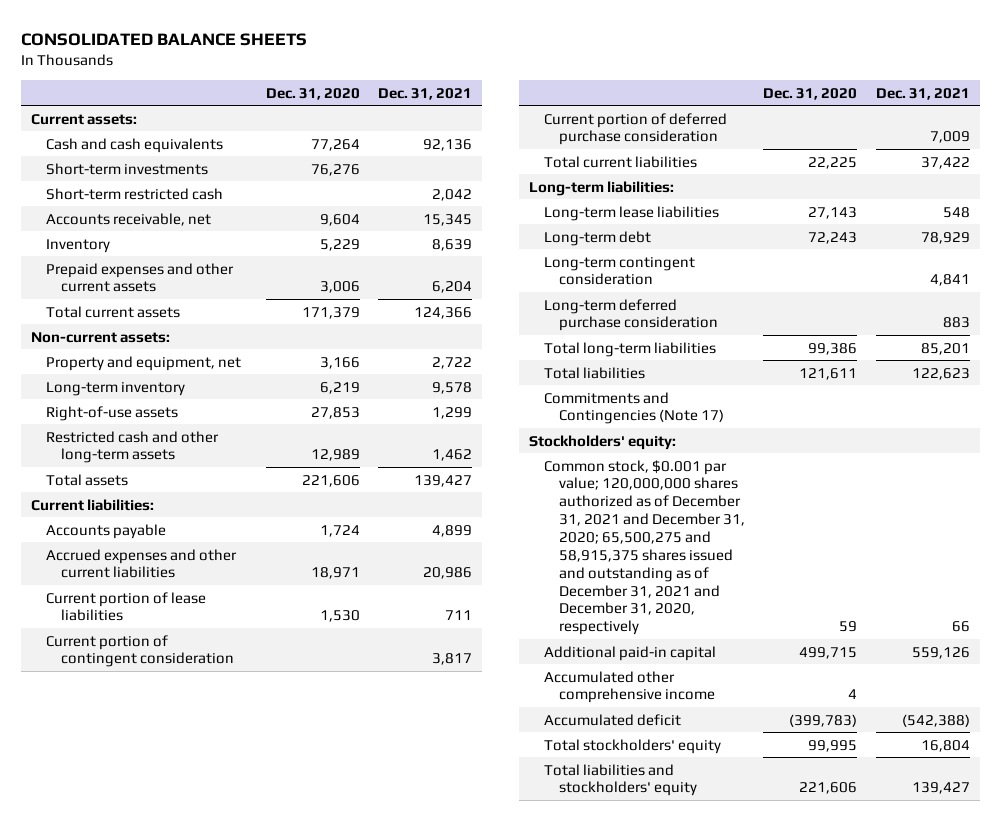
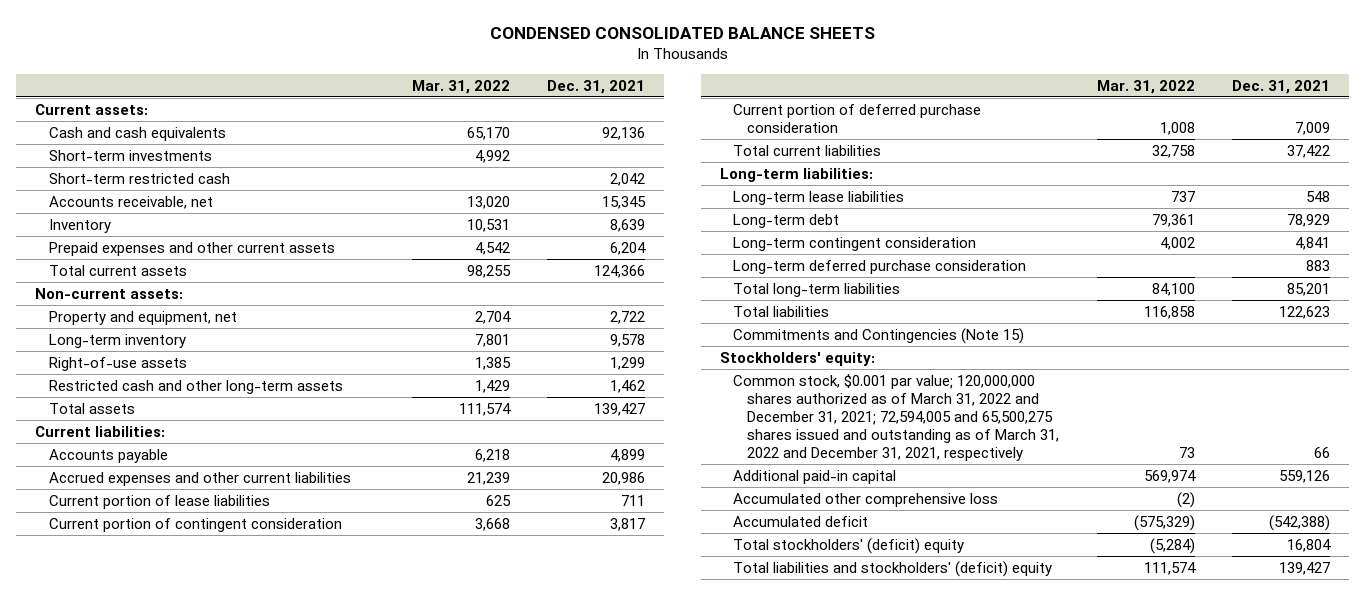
- CONSOLIDATED BALANCE SHEETS
+ CONDENSED CONSOLIDATED BALANCE SHEETS
- | Dec. 31, 2020 | Dec. 31, 2021
+ | Mar. 31, 2022 | Dec. 31, 2021
- Commitments and Contingencies (Note 17)
+ Commitments and Contingencies (Note 15)
- Common stock, $0.001 par value; 120,000,000 shares authorized as of December 31, 2021 and December 31, 2020; 65,500,275 and 58,915,375 shares issued and outstanding as of December 31, 2021 and December 31, 2020, respectively | 59 | 66
+ Common stock, $0.001 par value; 120,000,000 shares authorized as of March 31, 2022 and December 31, 2021; 72,594,005 and 65,500,275 shares issued and outstanding as of March 31, 2022 and December 31, 2021, respectively | 73 | 66
- Accumulated other comprehensive income | 4 |
+ Accumulated other comprehensive loss | (2) |
- Total stockholders' equity | 99,995 | 16,804
- Total liabilities and stockholders' equity | 221,606 | 139,427
+ Total stockholders' (deficit) equity | (5,284) | 16,804
+ Total liabilities and stockholders' (deficit) equity | 111,574 | 139,427

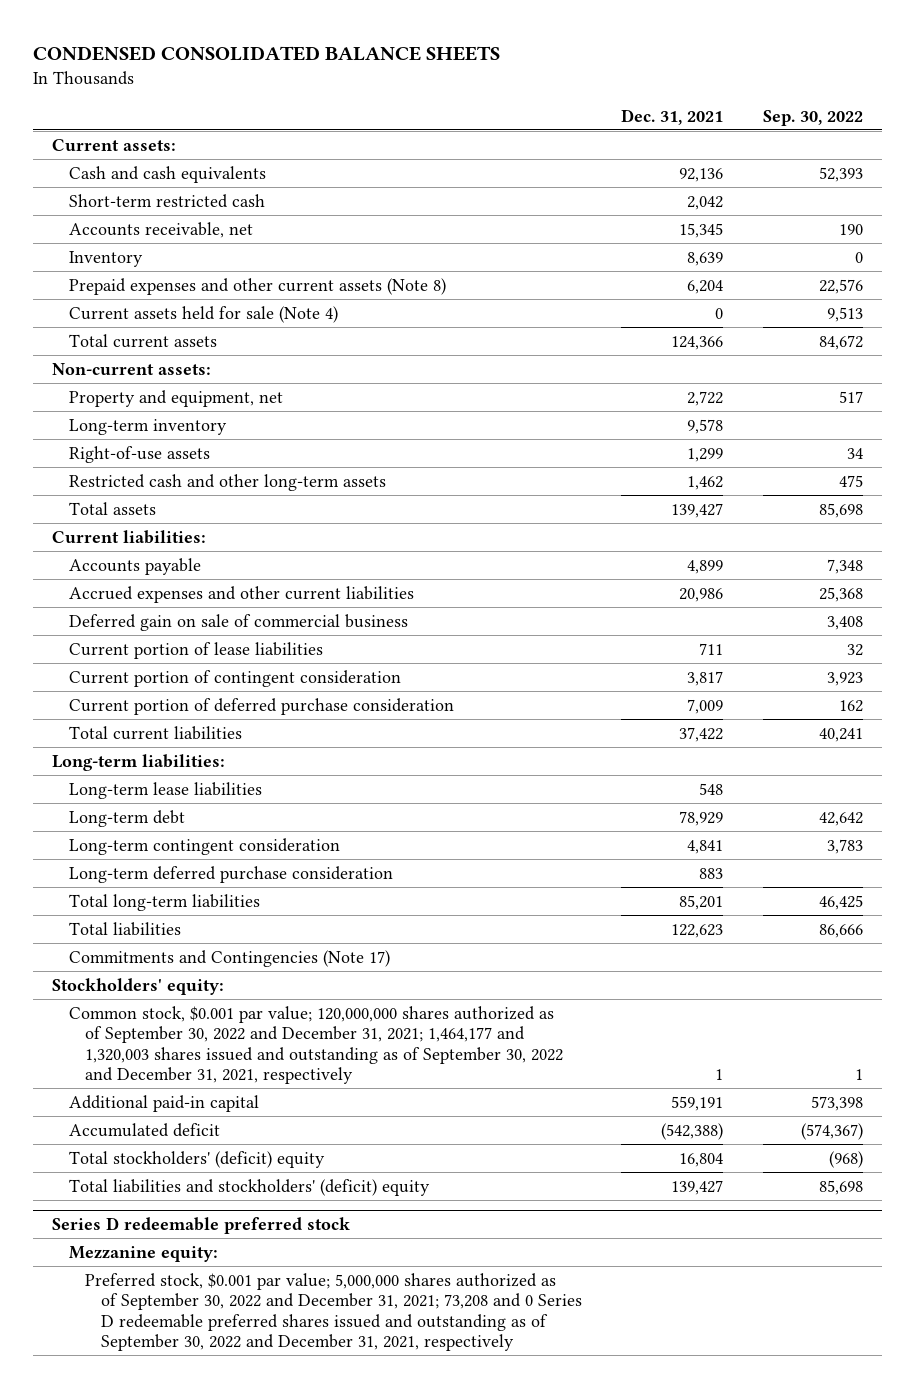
- | Mar. 31, 2022 | Dec. 31, 2021
+ | Dec. 31, 2021 | Sep. 30, 2022
- Short-term investments | 4,992 |
- Prepaid expenses and other current assets | 4,542 | 6,204
+ Prepaid expenses and other current assets (Note 8) | 6,204 | 22,576
+ Current assets held for sale (Note 4) | 0 | 9,513
+ Deferred gain on sale of commercial business | | 3,408
- Commitments and Contingencies (Note 15)
+ Commitments and Contingencies (Note 17)
- Common stock, $0.001 par value; 120,000,000 shares authorized as of March 31, 2022 and December 31, 2021; 72,594,005 and 65,500,275 shares issued and outstanding as of March 31, 2022 and December 31, 2021, respectively | 73 | 66
- Additional paid-in capital | 569,974 | 559,126
- Accumulated other comprehensive loss | (2) |
+ Common stock, $0.001 par value; 120,000,000 shares authorized as of September 30, 2022 and December 31, 2021; 1,464,177 and 1,320,003 shares issued and outstanding as of September 30, 2022 and December 31, 2021, respectively | 1 | 1
+ Additional paid-in capital | 559,191 | 573,398
+ Series D redeemable preferred stock
+ Mezzanine equity:
+ Preferred stock, $0.001 par value; 5,000,000 shares authorized as of September 30, 2022 and December 31, 2021; 73,208 and 0 Series D redeemable preferred shares issued and outstanding as of September 30, 2022 and December 31, 2021, respectively

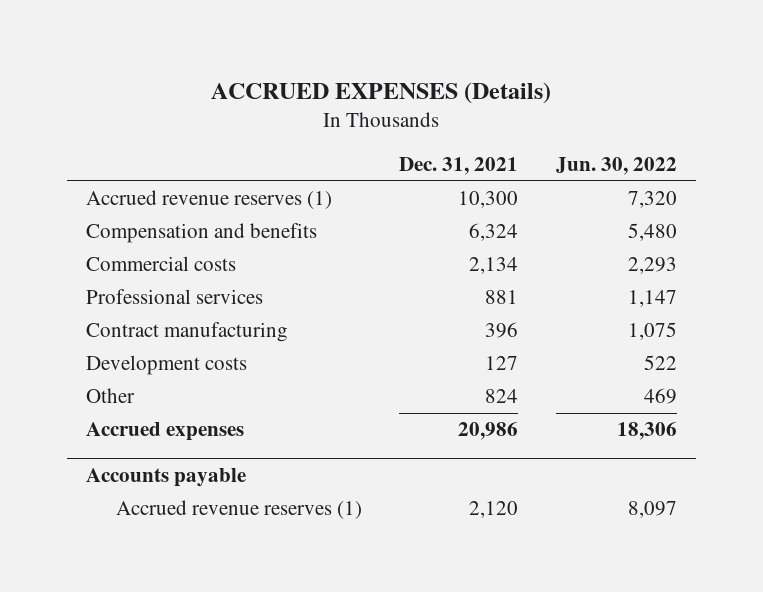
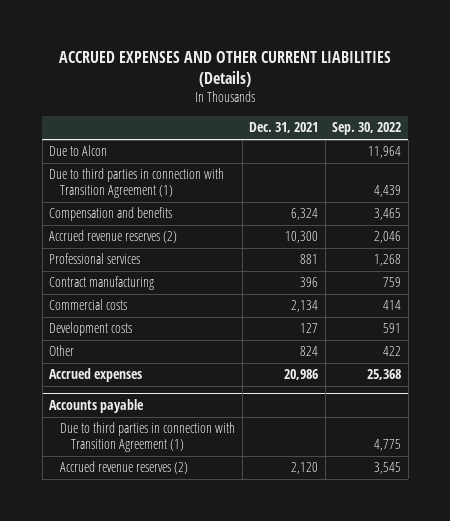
- ACCRUED EXPENSES (Details)
+ ACCRUED EXPENSES AND OTHER CURRENT LIABILITIES (Details)
- | Dec. 31, 2021 | Jun. 30, 2022
+ | Dec. 31, 2021 | Sep. 30, 2022
- Accrued revenue reserves (1) | 10,300 | 7,320
+ Due to Alcon | | 11,964
+ Due to third parties in connection with Transition Agreement (1) | | 4,439
+ Accrued revenue reserves (2) | 10,300 | 2,046
moved down: Commercial costs | 2,134 | 414
@ Accounts payable
- Accrued revenue reserves (1) | 2,120 | 8,097
+ Due to third parties in connection with Transition Agreement (1) | | 4,775
+ Accrued revenue reserves (2) | 2,120 | 3,545

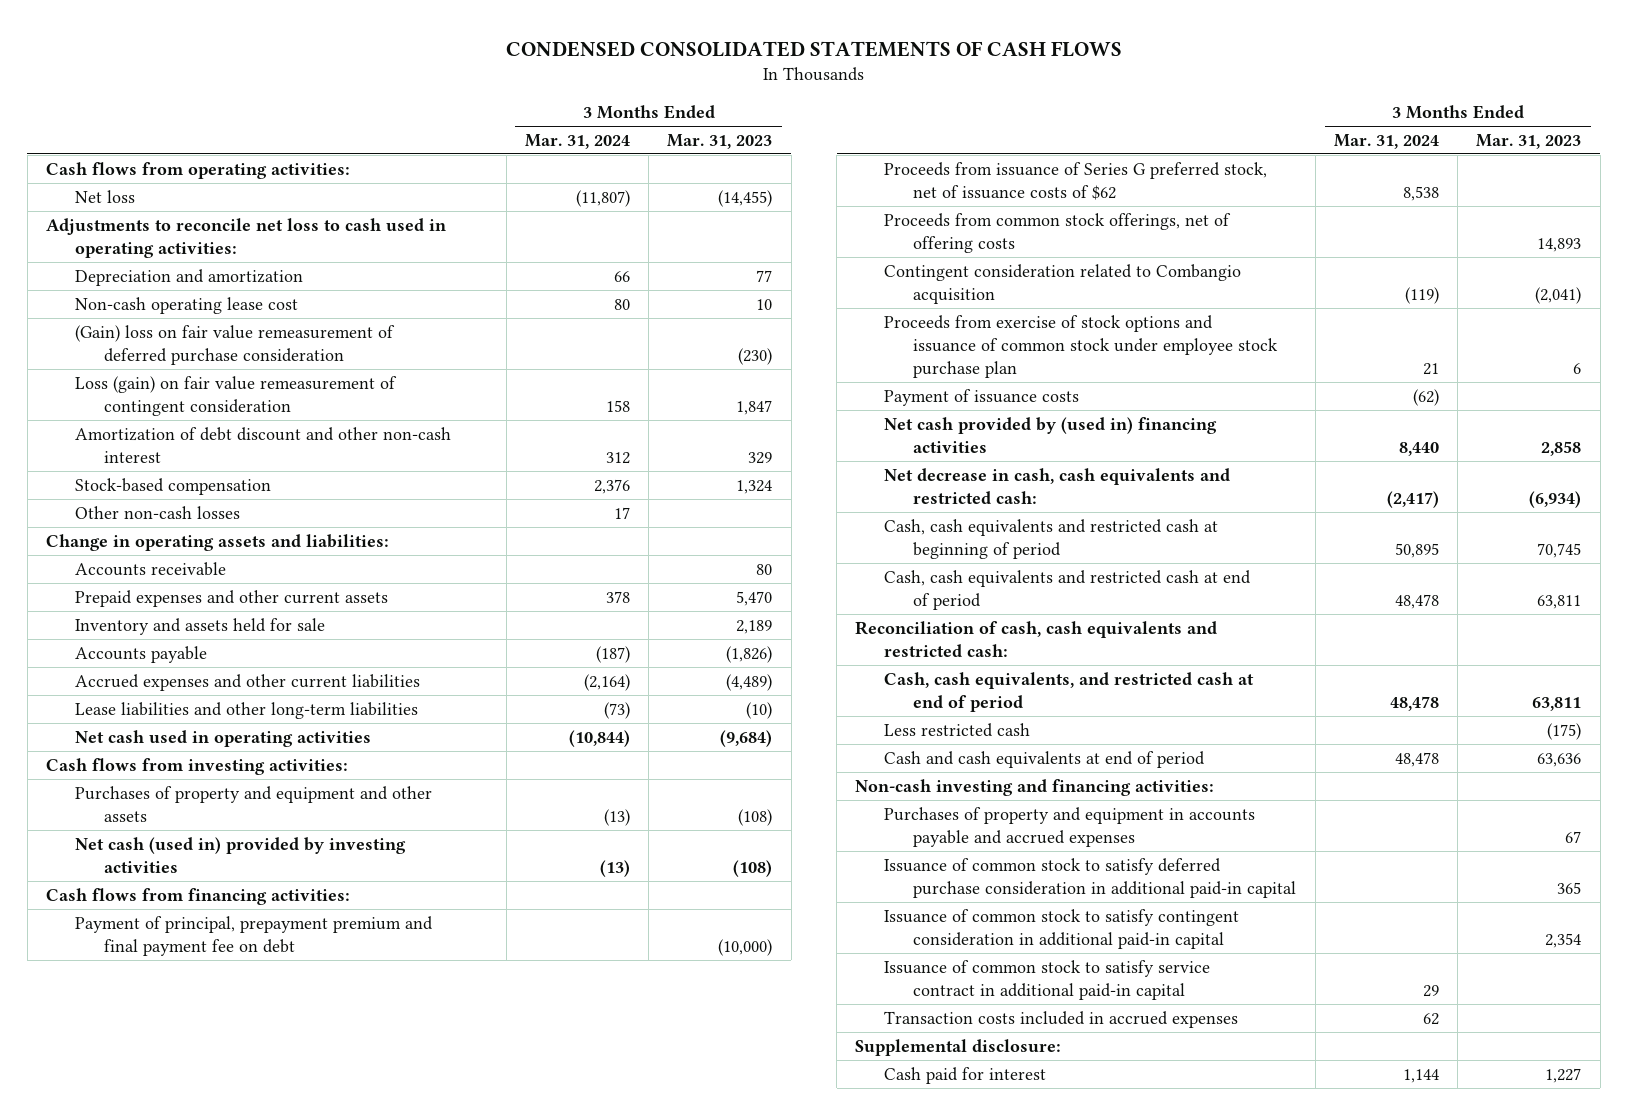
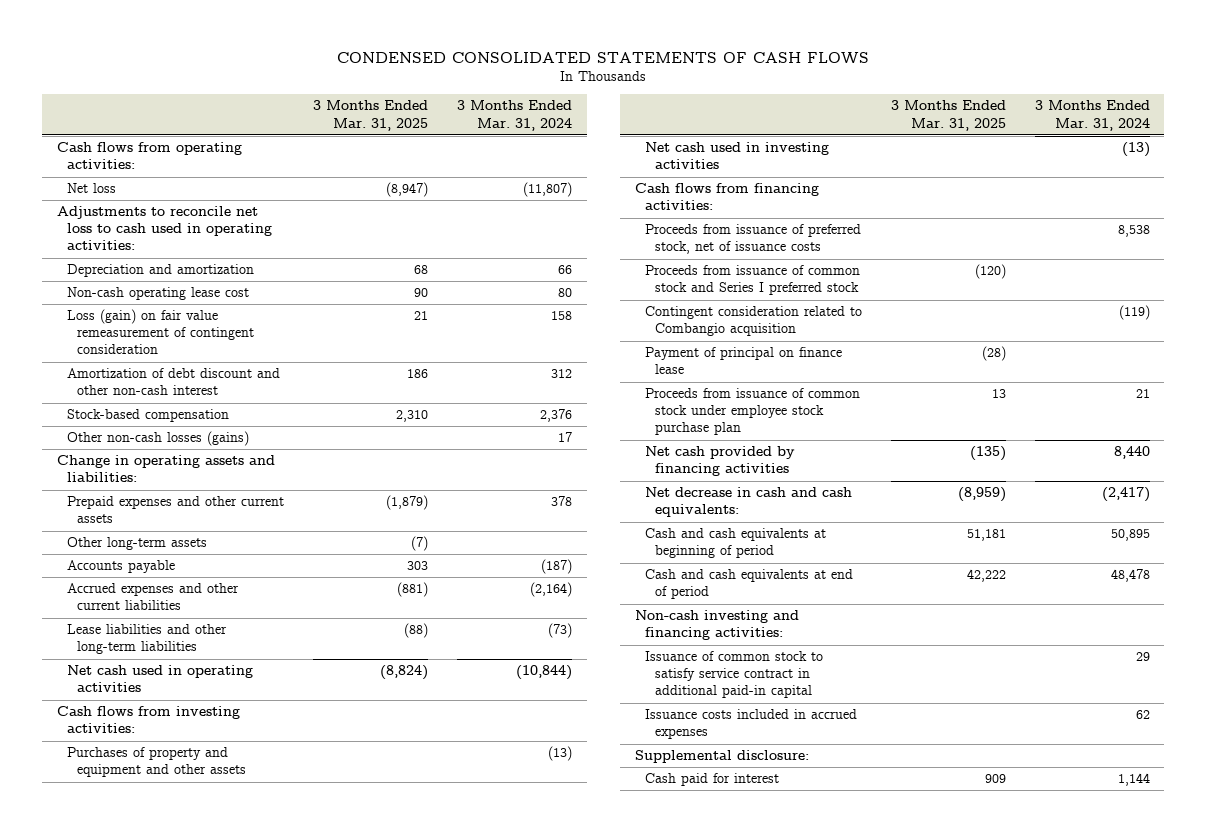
- | 3 Months Ended Mar. 31, 2024 | 3 Months Ended Mar. 31, 2023
+ | 3 Months Ended Mar. 31, 2025 | 3 Months Ended Mar. 31, 2024
- (Gain) loss on fair value remeasurement of deferred purchase consideration | | (230)
- Other non-cash losses | 17 |
+ Other non-cash losses (gains) | | 17
- Accounts receivable | | 80
- Inventory and assets held for sale | | 2,189
+ Other long-term assets | (7) |
- Net cash (used in) provided by investing activities | (13) | (108)
+ Net cash used in investing activities | | (13)
- Payment of principal, prepayment premium and final payment fee on debt | | (10,000)
- Proceeds from issuance of Series G preferred stock, net of issuance costs of $62 | 8,538 |
- Proceeds from common stock offerings, net of offering costs | | 14,893
+ Proceeds from issuance of preferred stock, net of issuance costs | | 8,538
+ Proceeds from issuance of common stock and Series I preferred stock | (120) |
- Proceeds from exercise of stock options and issuance of common stock under employee stock purchase plan | 21 | 6
- Payment of issuance costs | (62) |
- Net cash provided by (used in) financing activities | 8,440 | 2,858
- Net decrease in cash, cash equivalents and restricted cash: | (2,417) | (6,934)
- Cash, cash equivalents and restricted cash at beginning of period | 50,895 | 70,745
- Cash, cash equivalents and restricted cash at end of period | 48,478 | 63,811
- Reconciliation of cash, cash equivalents and restricted cash:
- Cash, cash equivalents, and restricted cash at end of period | 48,478 | 63,811
- Less restricted cash | | (175)
+ Payment of principal on finance lease | (28) |
+ Proceeds from issuance of common stock under employee stock purchase plan | 13 | 21
+ Net cash provided by financing activities | (135) | 8,440
+ Net decrease in cash and cash equivalents: | (8,959) | (2,417)
+ Cash and cash equivalents at beginning of period | 51,181 | 50,895
- Purchases of property and equipment in accounts payable and accrued expenses | | 67
- Issuance of common stock to satisfy deferred purchase consideration in additional paid-in capital | | 365
- Issuance of common stock to satisfy contingent consideration in additional paid-in capital | | 2,354
- Transaction costs included in accrued expenses | 62 |
+ Issuance costs included in accrued expenses | | 62

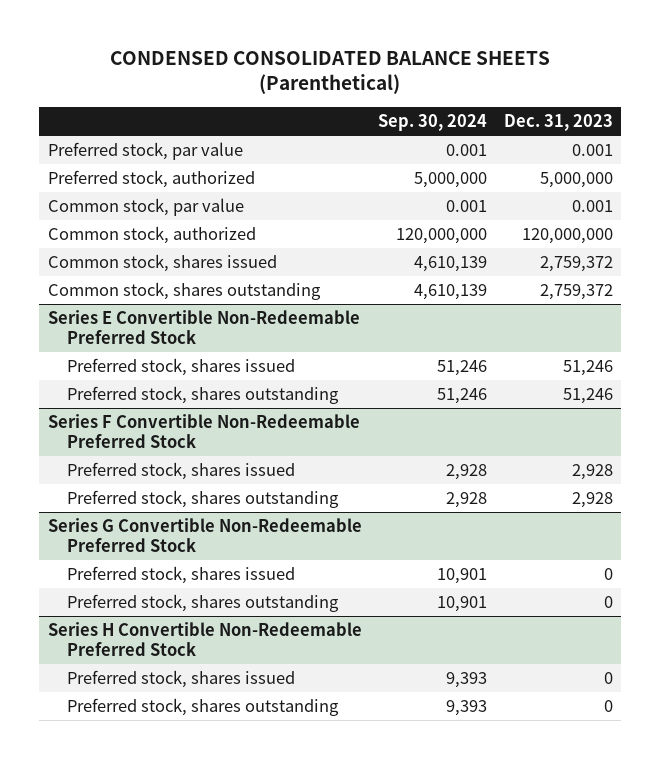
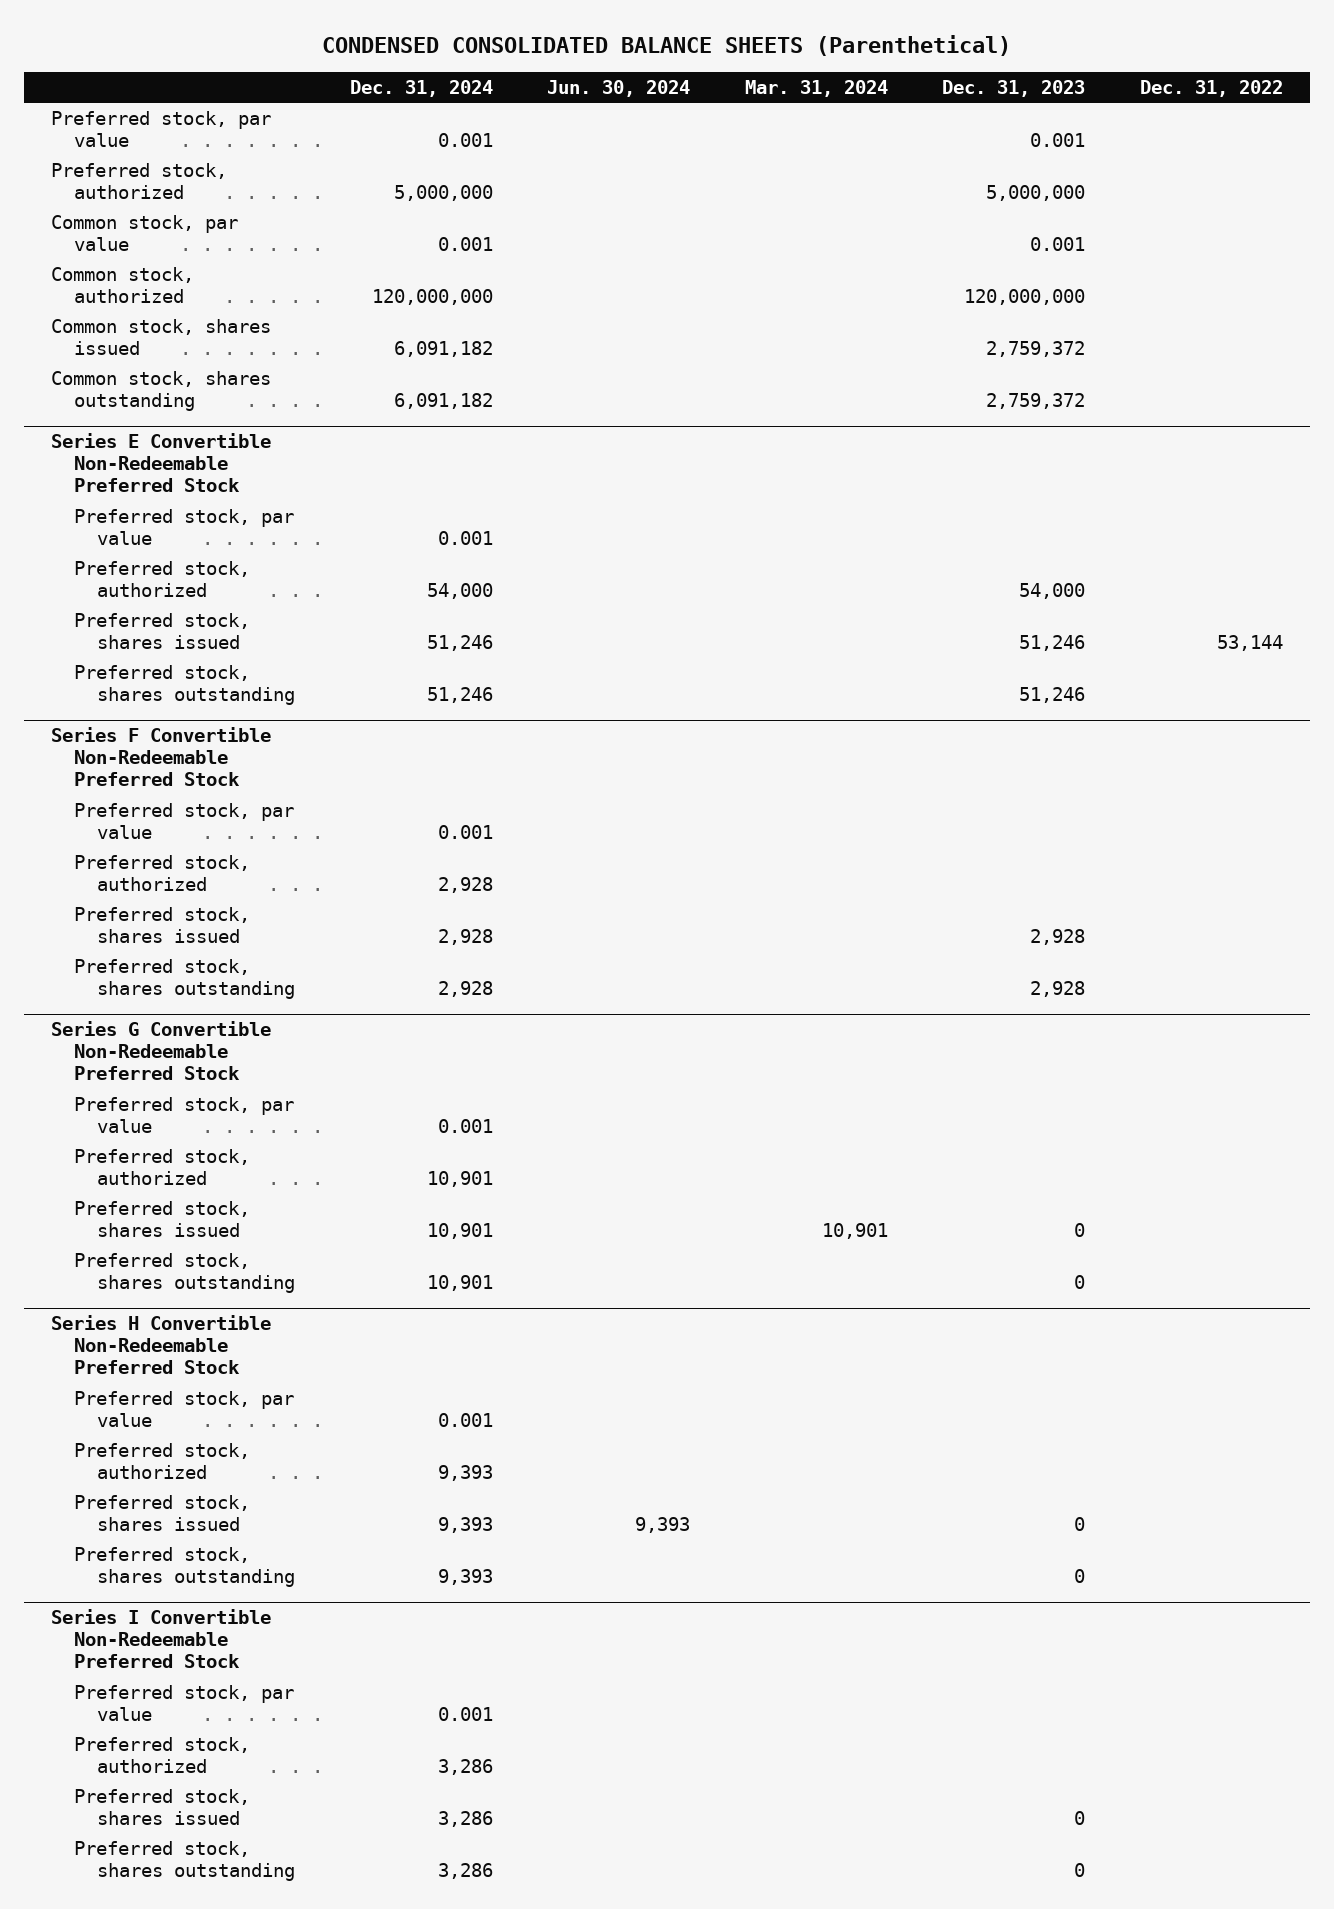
- | Sep. 30, 2024 | Dec. 31, 2023
+ | Dec. 31, 2024 | Jun. 30, 2024 | Mar. 31, 2024 | Dec. 31, 2023 | Dec. 31, 2022
@ Series E Convertible Non-Redeemable Preferred Stock
+ Preferred stock, par value | 0.001 | | | |
+ Preferred stock, authorized | 54,000 | | | 54,000 |
@ Series F Convertible Non-Redeemable Preferred Stock
+ Preferred stock, par value | 0.001 | | | |
+ Preferred stock, authorized | 2,928 | | | |
@ Series G Convertible Non-Redeemable Preferred Stock
+ Preferred stock, par value | 0.001 | | | |
+ Preferred stock, authorized | 10,901 | | | |
@ Series H Convertible Non-Redeemable Preferred Stock
+ Preferred stock, par value | 0.001 | | | |
+ Preferred stock, authorized | 9,393 | | | |
+ Series I Convertible Non-Redeemable Preferred Stock
+ Preferred stock, par value | 0.001 | | | |
+ Preferred stock, authorized | 3,286 | | | |
+ Preferred stock, shares issued | 3,286 | | | 0 |
+ Preferred stock, shares outstanding | 3,286 | | | 0 |

